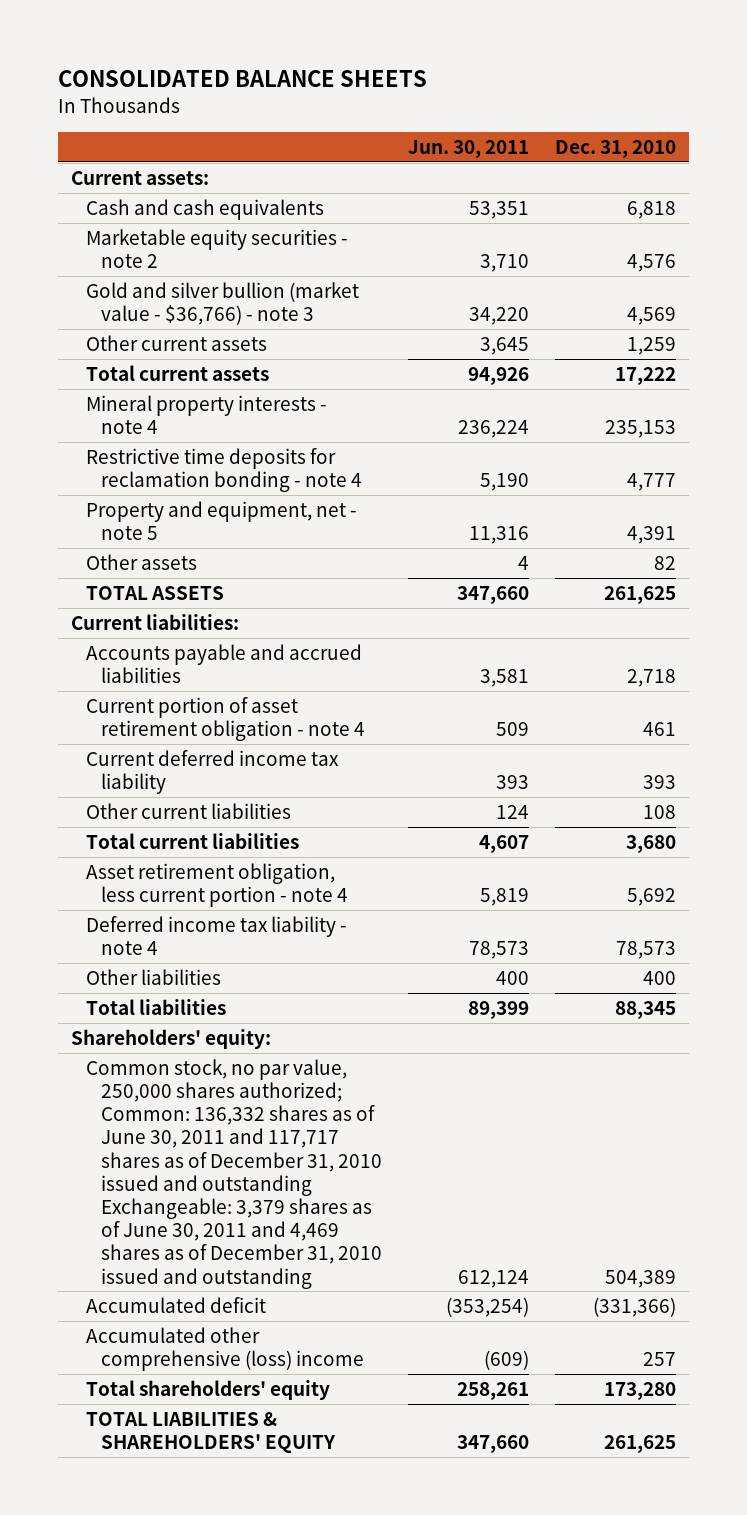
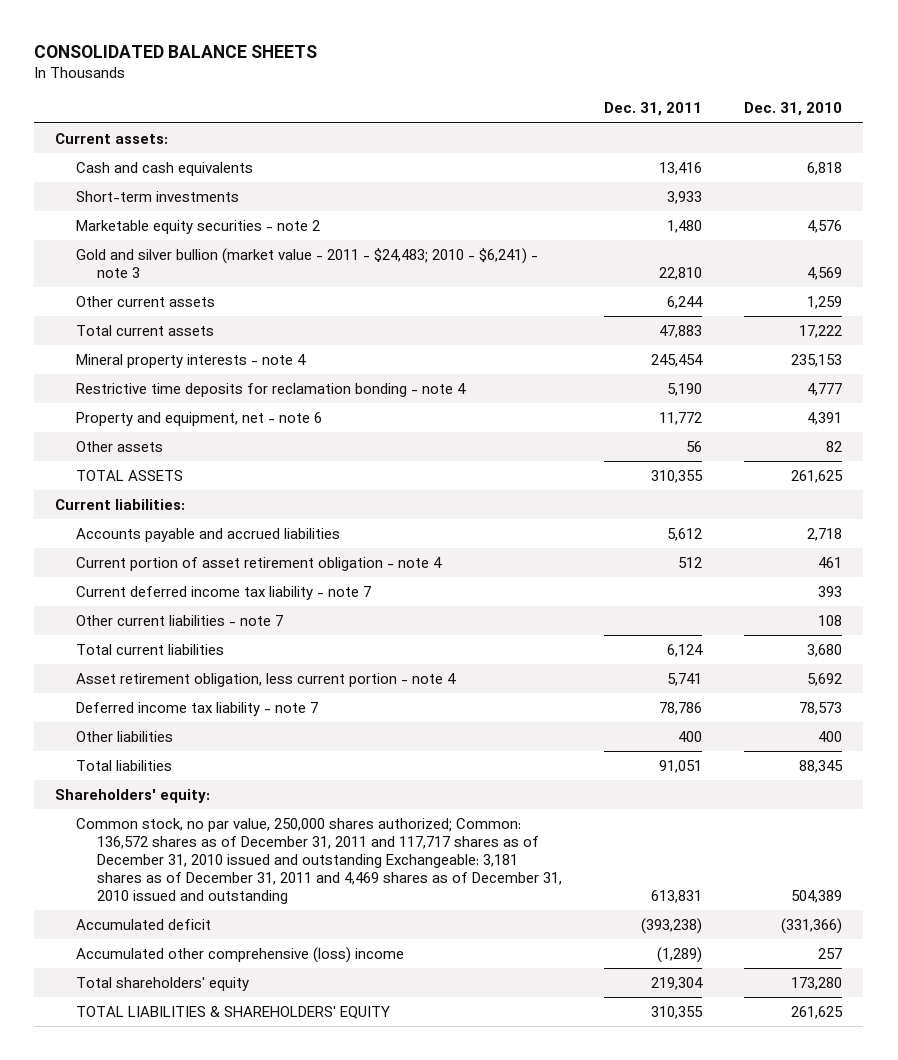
- | Jun. 30, 2011 | Dec. 31, 2010
+ | Dec. 31, 2011 | Dec. 31, 2010
+ Short-term investments | 3,933 |
- Gold and silver bullion (market value - $36,766) - note 3 | 34,220 | 4,569
+ Gold and silver bullion (market value - 2011 - $24,483; 2010 - $6,241) - note 3 | 22,810 | 4,569
- Property and equipment, net - note 5 | 11,316 | 4,391
+ Property and equipment, net - note 6 | 11,772 | 4,391
- Current deferred income tax liability | 393 | 393
- Other current liabilities | 124 | 108
+ Current deferred income tax liability - note 7 | | 393
+ Other current liabilities - note 7 | | 108
- Deferred income tax liability - note 4 | 78,573 | 78,573
+ Deferred income tax liability - note 7 | 78,786 | 78,573
- Common stock, no par value, 250,000 shares authorized; Common: 136,332 shares as of June 30, 2011 and 117,717 shares as of December 31, 2010 issued and outstanding Exchangeable: 3,379 shares as of June 30, 2011 and 4,469 shares as of December 31, 2010 issued and outstanding | 612,124 | 504,389
+ Common stock, no par value, 250,000 shares authorized; Common: 136,572 shares as of December 31, 2011 and 117,717 shares as of December 31, 2010 issued and outstanding Exchangeable: 3,181 shares as of December 31, 2011 and 4,469 shares as of December 31, 2010 issued and outstanding | 613,831 | 504,389

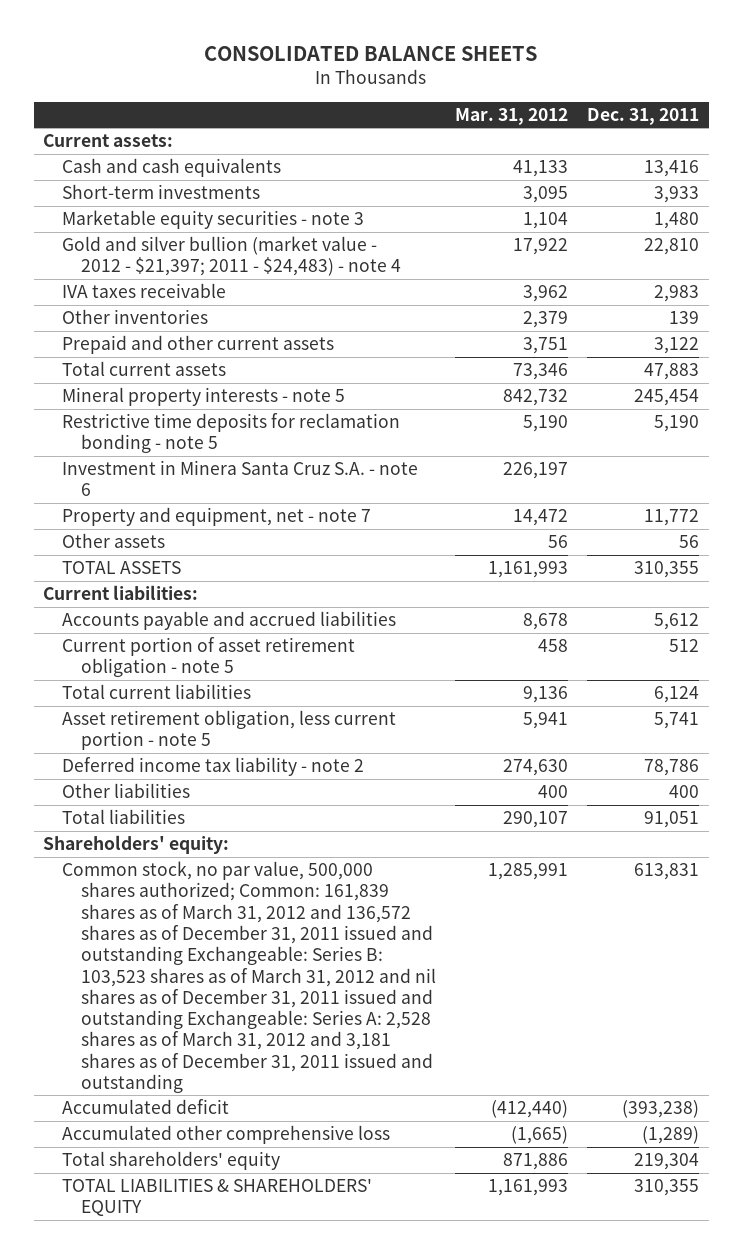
- | Dec. 31, 2011 | Dec. 31, 2010
+ | Mar. 31, 2012 | Dec. 31, 2011
- Marketable equity securities - note 2 | 1,480 | 4,576
- Gold and silver bullion (market value - 2011 - $24,483; 2010 - $6,241) - note 3 | 22,810 | 4,569
- Other current assets | 6,244 | 1,259
+ Marketable equity securities - note 3 | 1,104 | 1,480
+ Gold and silver bullion (market value - 2012 - $21,397; 2011 - $24,483) - note 4 | 17,922 | 22,810
+ IVA taxes receivable | 3,962 | 2,983
+ Other inventories | 2,379 | 139
+ Prepaid and other current assets | 3,751 | 3,122
- Mineral property interests - note 4 | 245,454 | 235,153
- Restrictive time deposits for reclamation bonding - note 4 | 5,190 | 4,777
- Property and equipment, net - note 6 | 11,772 | 4,391
+ Mineral property interests - note 5 | 842,732 | 245,454
+ Restrictive time deposits for reclamation bonding - note 5 | 5,190 | 5,190
+ Investment in Minera Santa Cruz S.A. - note 6 | 226,197 |
+ Property and equipment, net - note 7 | 14,472 | 11,772
- Current portion of asset retirement obligation - note 4 | 512 | 461
- Current deferred income tax liability - note 7 | | 393
- Other current liabilities - note 7 | | 108
+ Current portion of asset retirement obligation - note 5 | 458 | 512
- Asset retirement obligation, less current portion - note 4 | 5,741 | 5,692
- Deferred income tax liability - note 7 | 78,786 | 78,573
+ Asset retirement obligation, less current portion - note 5 | 5,941 | 5,741
+ Deferred income tax liability - note 2 | 274,630 | 78,786
- Common stock, no par value, 250,000 shares authorized; Common: 136,572 shares as of December 31, 2011 and 117,717 shares as of December 31, 2010 issued and outstanding Exchangeable: 3,181 shares as of December 31, 2011 and 4,469 shares as of December 31, 2010 issued and outstanding | 613,831 | 504,389
+ Common stock, no par value, 500,000 shares authorized; Common: 161,839 shares as of March 31, 2012 and 136,572 shares as of December 31, 2011 issued and outstanding Exchangeable: Series B: 103,523 shares as of March 31, 2012 and nil shares as of December 31, 2011 issued and outstanding Exchangeable: Series A: 2,528 shares as of March 31, 2012 and 3,181 shares as of December 31, 2011 issued and outstanding | 1,285,991 | 613,831
- Accumulated other comprehensive (loss) income | (1,289) | 257
+ Accumulated other comprehensive loss | (1,665) | (1,289)

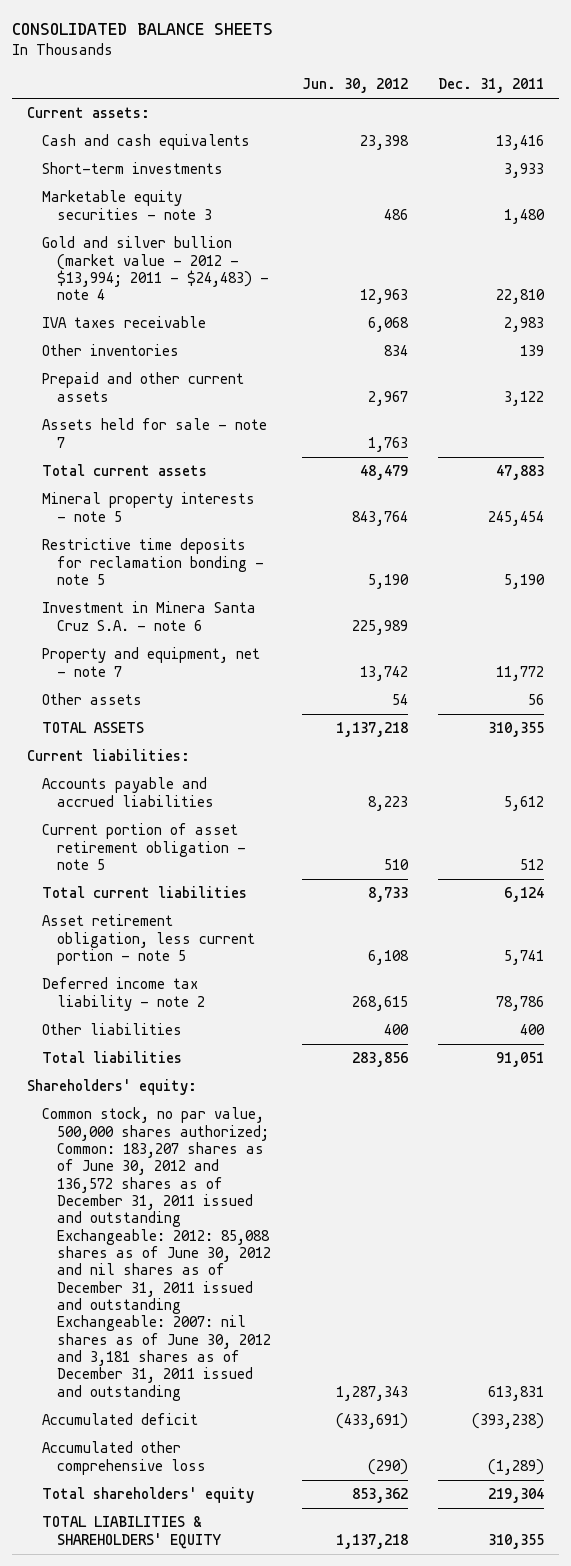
- | Mar. 31, 2012 | Dec. 31, 2011
+ | Jun. 30, 2012 | Dec. 31, 2011
- Gold and silver bullion (market value - 2012 - $21,397; 2011 - $24,483) - note 4 | 17,922 | 22,810
+ Gold and silver bullion (market value - 2012 - $13,994; 2011 - $24,483) - note 4 | 12,963 | 22,810
+ Assets held for sale - note 7 | 1,763 |
- Common stock, no par value, 500,000 shares authorized; Common: 161,839 shares as of March 31, 2012 and 136,572 shares as of December 31, 2011 issued and outstanding Exchangeable: Series B: 103,523 shares as of March 31, 2012 and nil shares as of December 31, 2011 issued and outstanding Exchangeable: Series A: 2,528 shares as of March 31, 2012 and 3,181 shares as of December 31, 2011 issued and outstanding | 1,285,991 | 613,831
+ Common stock, no par value, 500,000 shares authorized; Common: 183,207 shares as of June 30, 2012 and 136,572 shares as of December 31, 2011 issued and outstanding Exchangeable: 2012: 85,088 shares as of June 30, 2012 and nil shares as of December 31, 2011 issued and outstanding Exchangeable: 2007: nil shares as of June 30, 2012 and 3,181 shares as of December 31, 2011 issued and outstanding | 1,287,343 | 613,831

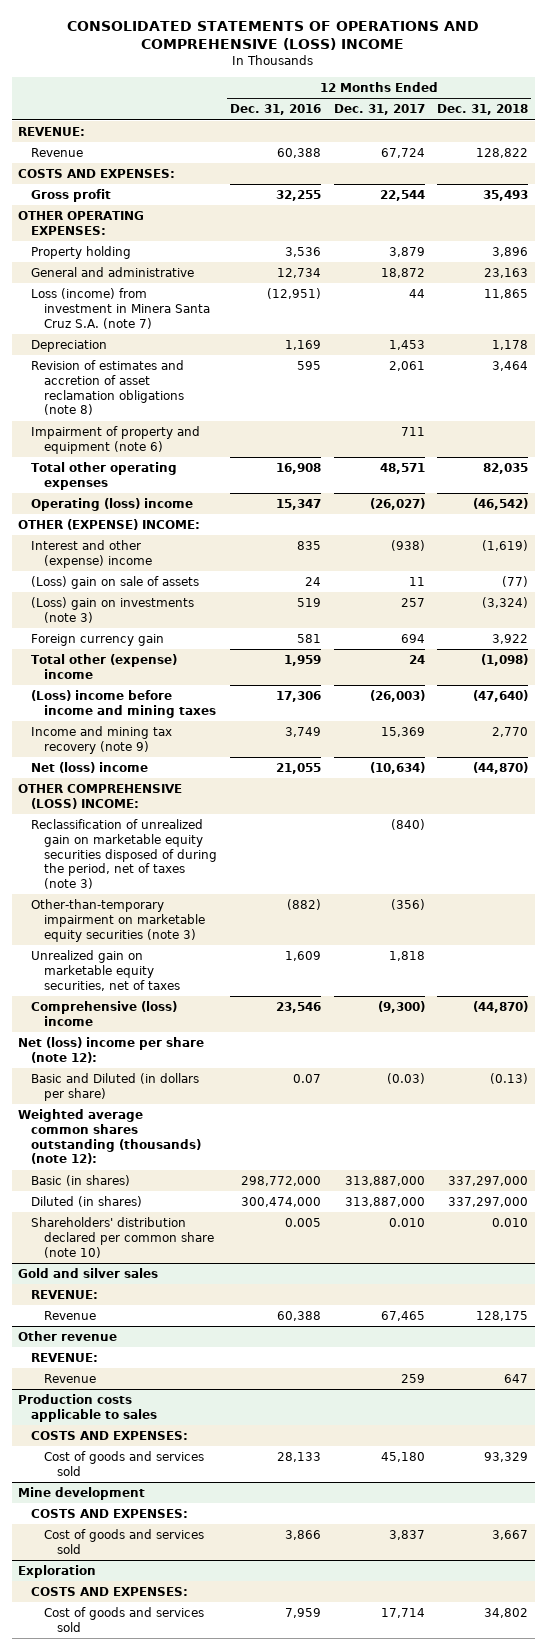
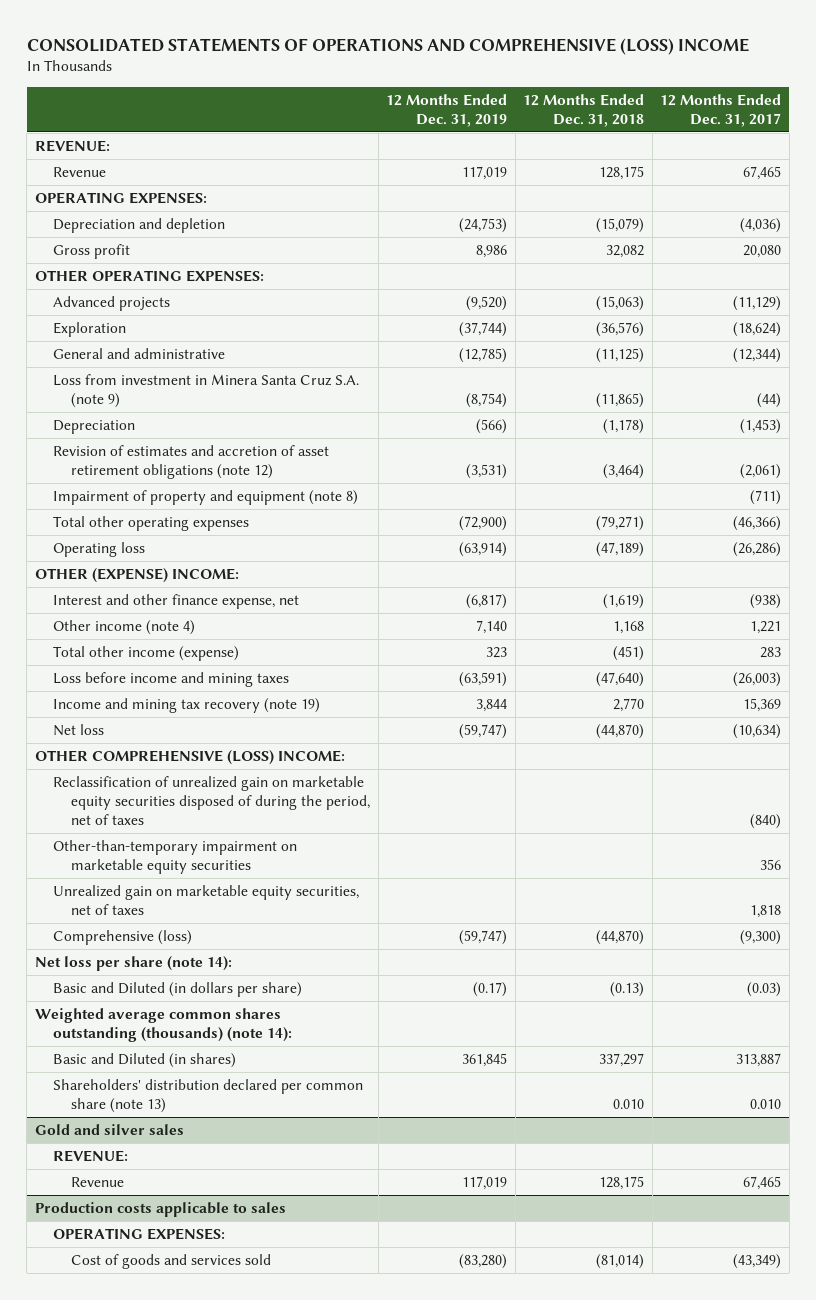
- | 12 Months Ended Dec. 31, 2016 | 12 Months Ended Dec. 31, 2017 | 12 Months Ended Dec. 31, 2018
+ | 12 Months Ended Dec. 31, 2019 | 12 Months Ended Dec. 31, 2018 | 12 Months Ended Dec. 31, 2017
- Revenue | 60,388 | 67,724 | 128,822
- COSTS AND EXPENSES:
- Gross profit | 32,255 | 22,544 | 35,493
+ Revenue | 117,019 | 128,175 | 67,465
+ OPERATING EXPENSES:
+ Depreciation and depletion | (24,753) | (15,079) | (4,036)
+ Gross profit | 8,986 | 32,082 | 20,080
- Property holding | 3,536 | 3,879 | 3,896
- General and administrative | 12,734 | 18,872 | 23,163
- Loss (income) from investment in Minera Santa Cruz S.A. (note 7) | (12,951) | 44 | 11,865
- Depreciation | 1,169 | 1,453 | 1,178
- Revision of estimates and accretion of asset reclamation obligations (note 8) | 595 | 2,061 | 3,464
- Impairment of property and equipment (note 6) | | 711 |
- Total other operating expenses | 16,908 | 48,571 | 82,035
- Operating (loss) income | 15,347 | (26,027) | (46,542)
+ Advanced projects | (9,520) | (15,063) | (11,129)
+ Exploration | (37,744) | (36,576) | (18,624)
+ General and administrative | (12,785) | (11,125) | (12,344)
+ Loss from investment in Minera Santa Cruz S.A. (note 9) | (8,754) | (11,865) | (44)
+ Depreciation | (566) | (1,178) | (1,453)
+ Revision of estimates and accretion of asset retirement obligations (note 12) | (3,531) | (3,464) | (2,061)
+ Impairment of property and equipment (note 8) | | | (711)
+ Total other operating expenses | (72,900) | (79,271) | (46,366)
+ Operating loss | (63,914) | (47,189) | (26,286)
- Interest and other (expense) income | 835 | (938) | (1,619)
- (Loss) gain on sale of assets | 24 | 11 | (77)
- (Loss) gain on investments (note 3) | 519 | 257 | (3,324)
- Foreign currency gain | 581 | 694 | 3,922
- Total other (expense) income | 1,959 | 24 | (1,098)
- (Loss) income before income and mining taxes | 17,306 | (26,003) | (47,640)
- Income and mining tax recovery (note 9) | 3,749 | 15,369 | 2,770
- Net (loss) income | 21,055 | (10,634) | (44,870)
+ Interest and other finance expense, net | (6,817) | (1,619) | (938)
+ Other income (note 4) | 7,140 | 1,168 | 1,221
+ Total other income (expense) | 323 | (451) | 283
+ Loss before income and mining taxes | (63,591) | (47,640) | (26,003)
+ Income and mining tax recovery (note 19) | 3,844 | 2,770 | 15,369
+ Net loss | (59,747) | (44,870) | (10,634)
- Reclassification of unrealized gain on marketable equity securities disposed of during the period, net of taxes (note 3) | | (840) |
- Other-than-temporary impairment on marketable equity securities (note 3) | (882) | (356) |
+ Reclassification of unrealized gain on marketable equity securities disposed of during the period, net of taxes | | | (840)
+ Other-than-temporary impairment on marketable equity securities | | | 356
- Comprehensive (loss) income | 23,546 | (9,300) | (44,870)
- Net (loss) income per share (note 12):
+ Comprehensive (loss) | (59,747) | (44,870) | (9,300)
+ Net loss per share (note 14):
- Weighted average common shares outstanding (thousands) (note 12):
- Basic (in shares) | 298,772,000 | 313,887,000 | 337,297,000
- Diluted (in shares) | 300,474,000 | 313,887,000 | 337,297,000
- Shareholders' distribution declared per common share (note 10) | 0.005 | 0.010 | 0.010
+ Weighted average common shares outstanding (thousands) (note 14):
+ Basic and Diluted (in shares) | 361,845 | 337,297 | 313,887
+ Shareholders' distribution declared per common share (note 13) | | 0.010 | 0.010
- Other revenue
- REVENUE:
- Revenue | | 259 | 647
@ Production costs applicable to sales
- COSTS AND EXPENSES:
- Cost of goods and services sold | 28,133 | 45,180 | 93,329
- Mine development
- COSTS AND EXPENSES:
- Cost of goods and services sold | 3,866 | 3,837 | 3,667
- Exploration
- COSTS AND EXPENSES:
- Cost of goods and services sold | 7,959 | 17,714 | 34,802
@ Production costs applicable to sales
+ OPERATING EXPENSES:
+ Cost of goods and services sold | (83,280) | (81,014) | (43,349)

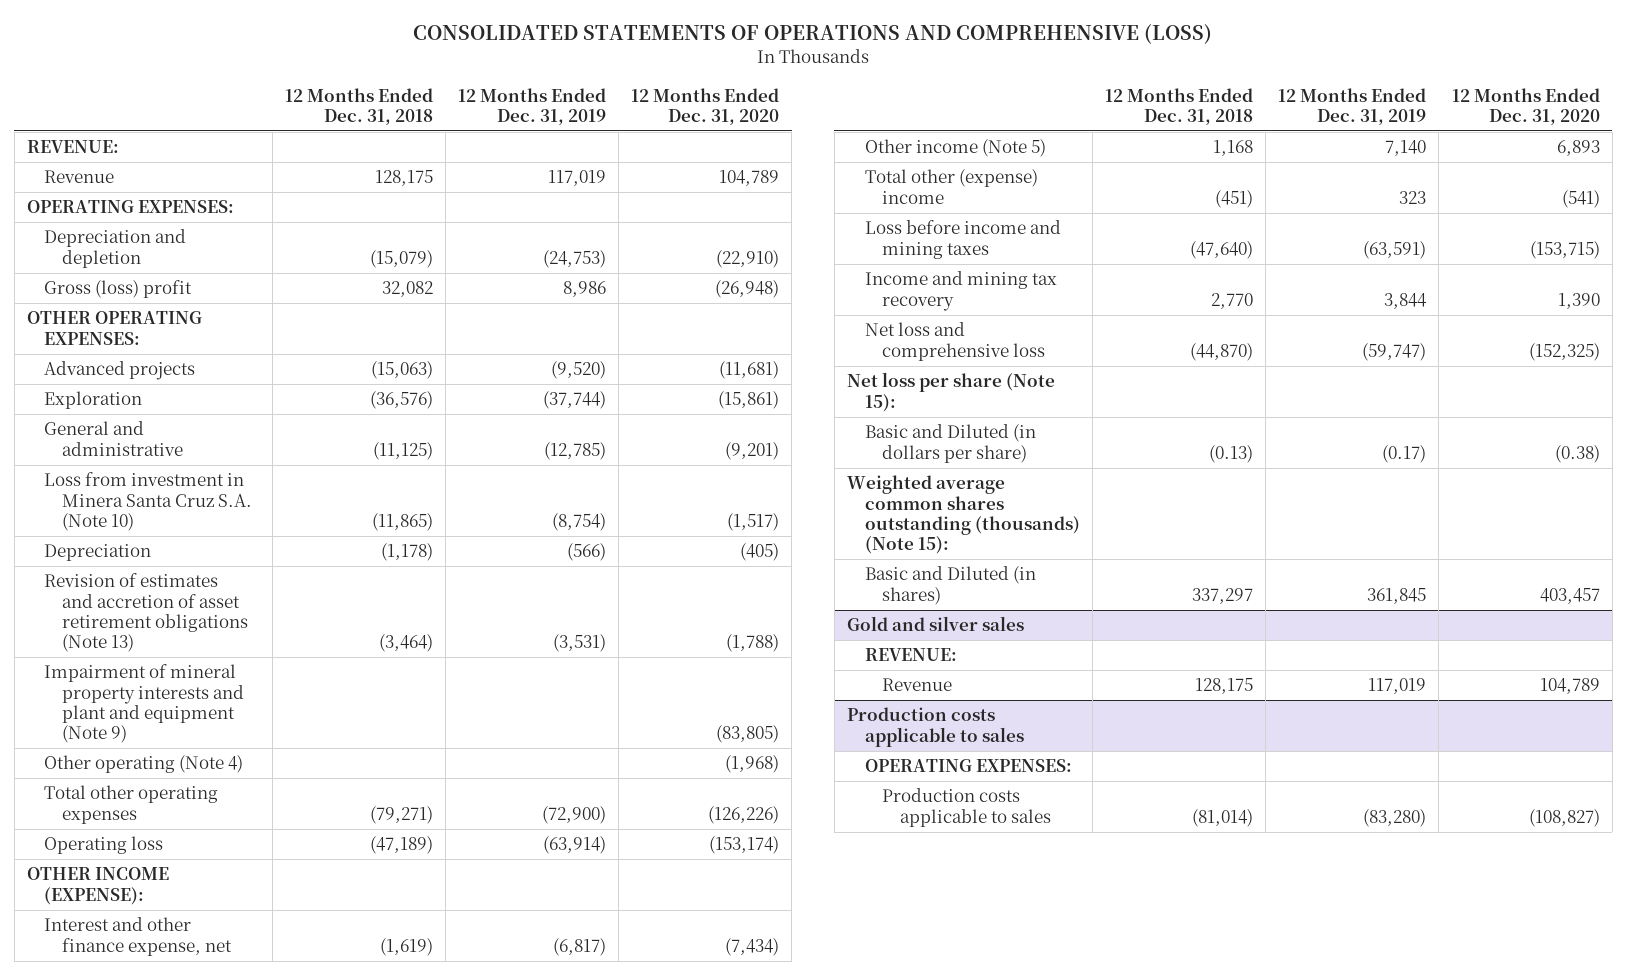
- CONSOLIDATED STATEMENTS OF OPERATIONS AND COMPREHENSIVE (LOSS) INCOME
+ CONSOLIDATED STATEMENTS OF OPERATIONS AND COMPREHENSIVE (LOSS)
- | 12 Months Ended Dec. 31, 2019 | 12 Months Ended Dec. 31, 2018 | 12 Months Ended Dec. 31, 2017
+ | 12 Months Ended Dec. 31, 2018 | 12 Months Ended Dec. 31, 2019 | 12 Months Ended Dec. 31, 2020
- Gross profit | 8,986 | 32,082 | 20,080
+ Gross (loss) profit | 32,082 | 8,986 | (26,948)
- Loss from investment in Minera Santa Cruz S.A. (note 9) | (8,754) | (11,865) | (44)
+ Loss from investment in Minera Santa Cruz S.A. (Note 10) | (11,865) | (8,754) | (1,517)
- Revision of estimates and accretion of asset retirement obligations (note 12) | (3,531) | (3,464) | (2,061)
- Impairment of property and equipment (note 8) | | | (711)
+ Revision of estimates and accretion of asset retirement obligations (Note 13) | (3,464) | (3,531) | (1,788)
+ Impairment of mineral property interests and plant and equipment (Note 9) | | | (83,805)
+ Other operating (Note 4) | | | (1,968)
- OTHER (EXPENSE) INCOME:
+ OTHER INCOME (EXPENSE):
- Other income (note 4) | 7,140 | 1,168 | 1,221
- Total other income (expense) | 323 | (451) | 283
+ Other income (Note 5) | 1,168 | 7,140 | 6,893
+ Total other (expense) income | (451) | 323 | (541)
- Income and mining tax recovery (note 19) | 3,844 | 2,770 | 15,369
- Net loss | (59,747) | (44,870) | (10,634)
- OTHER COMPREHENSIVE (LOSS) INCOME:
- Reclassification of unrealized gain on marketable equity securities disposed of during the period, net of taxes | | | (840)
- Other-than-temporary impairment on marketable equity securities | | | 356
- Unrealized gain on marketable equity securities, net of taxes | | | 1,818
- Comprehensive (loss) | (59,747) | (44,870) | (9,300)
- Net loss per share (note 14):
+ Income and mining tax recovery | 2,770 | 3,844 | 1,390
+ Net loss and comprehensive loss | (44,870) | (59,747) | (152,325)
+ Net loss per share (Note 15):
- Weighted average common shares outstanding (thousands) (note 14):
+ Weighted average common shares outstanding (thousands) (Note 15):
- Shareholders' distribution declared per common share (note 13) | | 0.010 | 0.010
@ Production costs applicable to sales
- Cost of goods and services sold | (83,280) | (81,014) | (43,349)
+ Production costs applicable to sales | (81,014) | (83,280) | (108,827)

